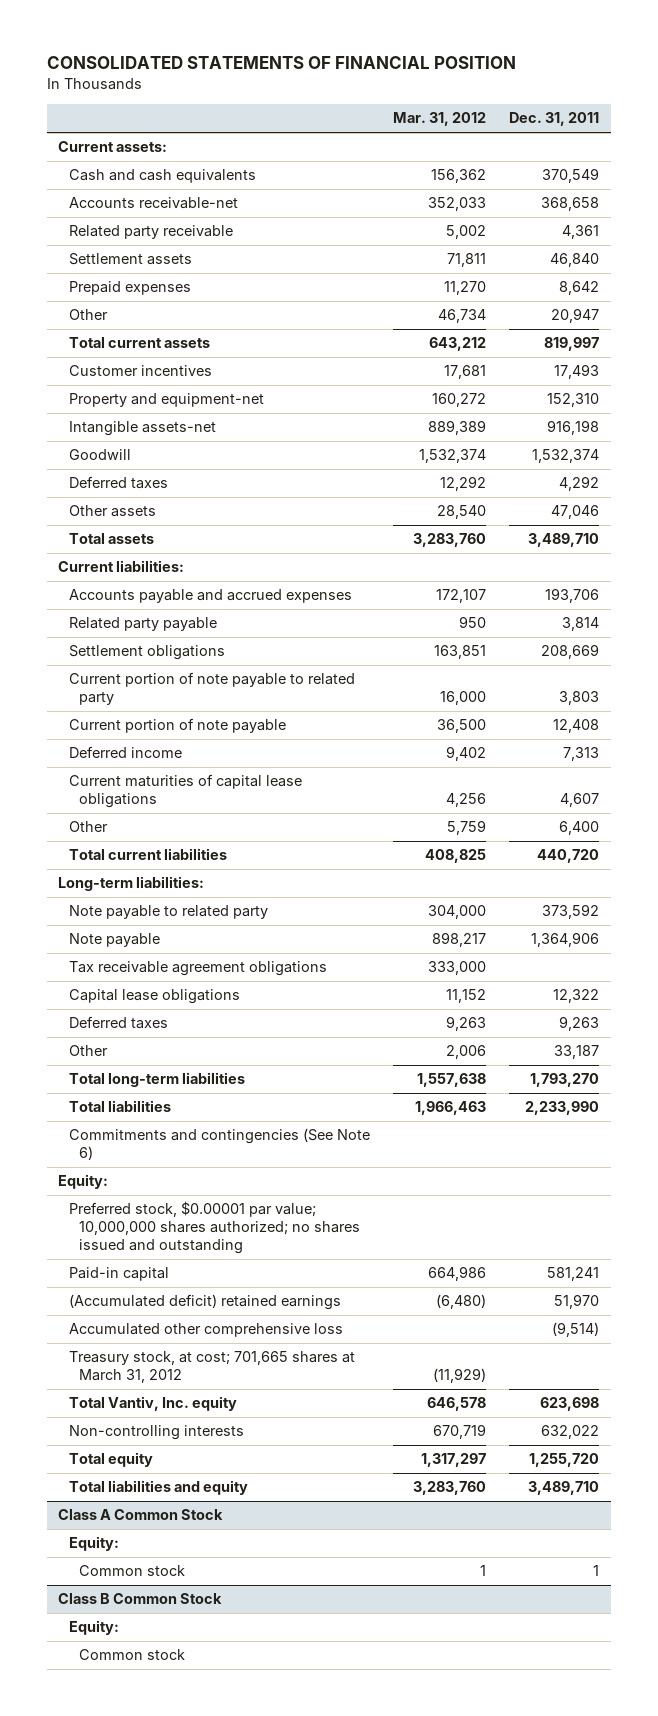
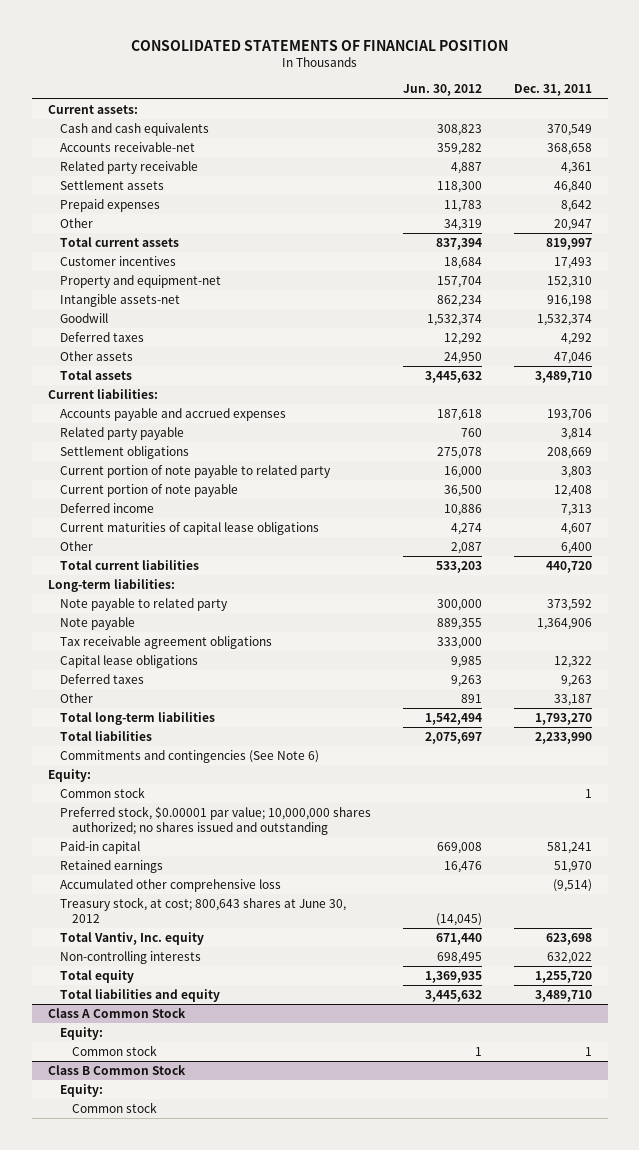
- | Mar. 31, 2012 | Dec. 31, 2011
+ | Jun. 30, 2012 | Dec. 31, 2011
+ Common stock | | 1
- (Accumulated deficit) retained earnings | (6,480) | 51,970
+ Retained earnings | 16,476 | 51,970
- Treasury stock, at cost; 701,665 shares at March 31, 2012 | (11,929) |
+ Treasury stock, at cost; 800,643 shares at June 30, 2012 | (14,045) |

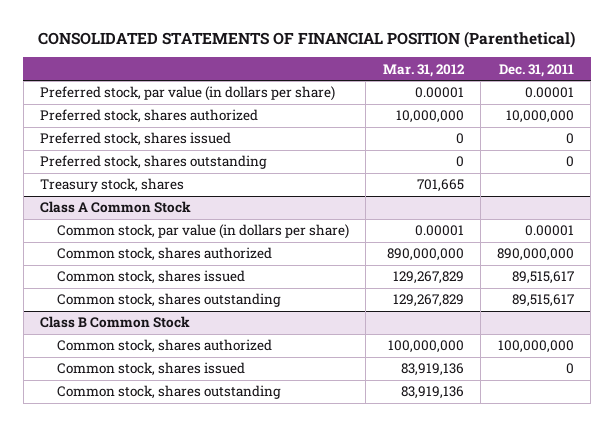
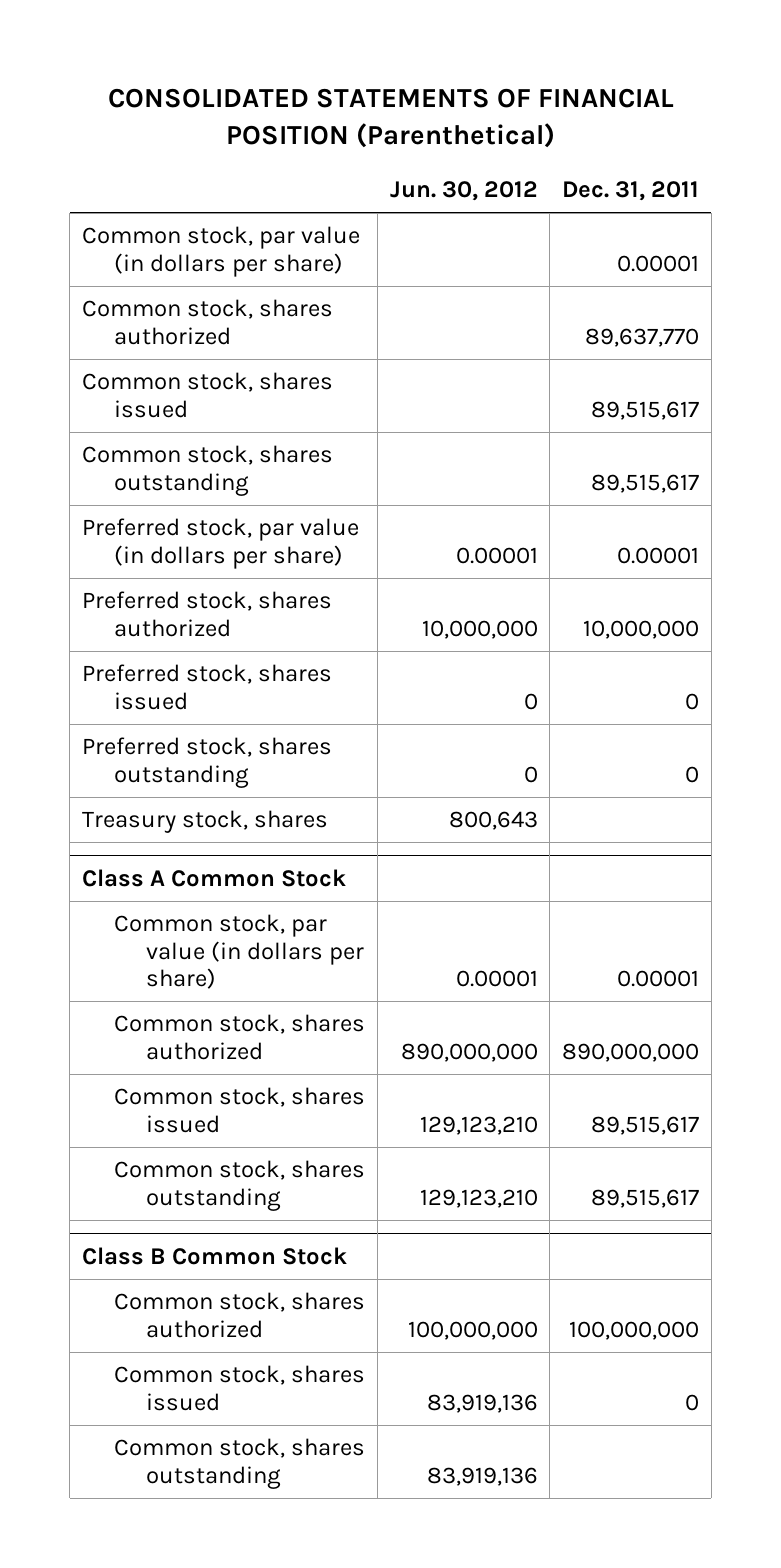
- | Mar. 31, 2012 | Dec. 31, 2011
+ | Jun. 30, 2012 | Dec. 31, 2011
+ Common stock, par value (in dollars per share) | | 0.00001
+ Common stock, shares authorized | | 89,637,770
+ Common stock, shares issued | | 89,515,617
+ Common stock, shares outstanding | | 89,515,617

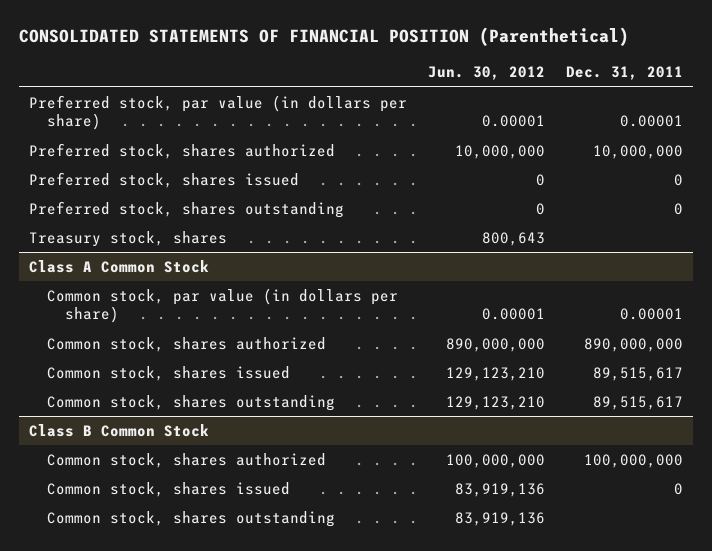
- Common stock, par value (in dollars per share) | | 0.00001
- Common stock, shares authorized | | 89,637,770
- Common stock, shares issued | | 89,515,617
- Common stock, shares outstanding | | 89,515,617

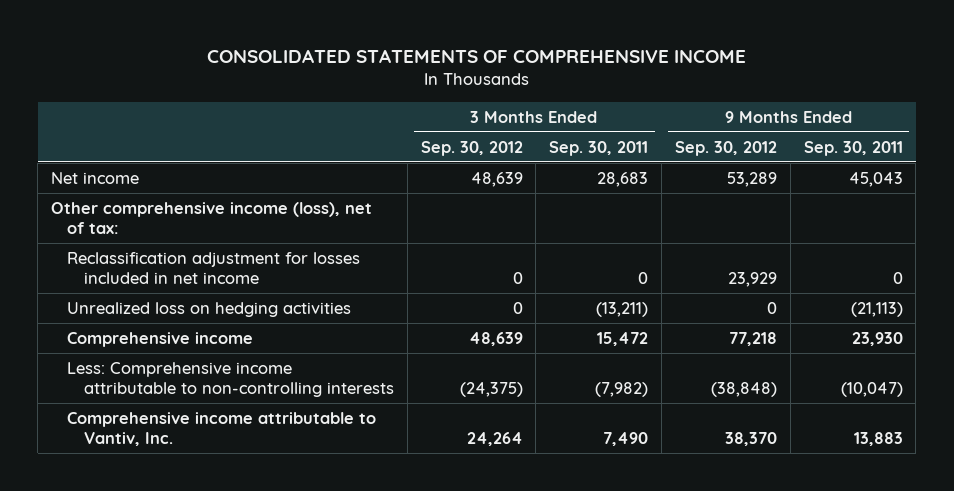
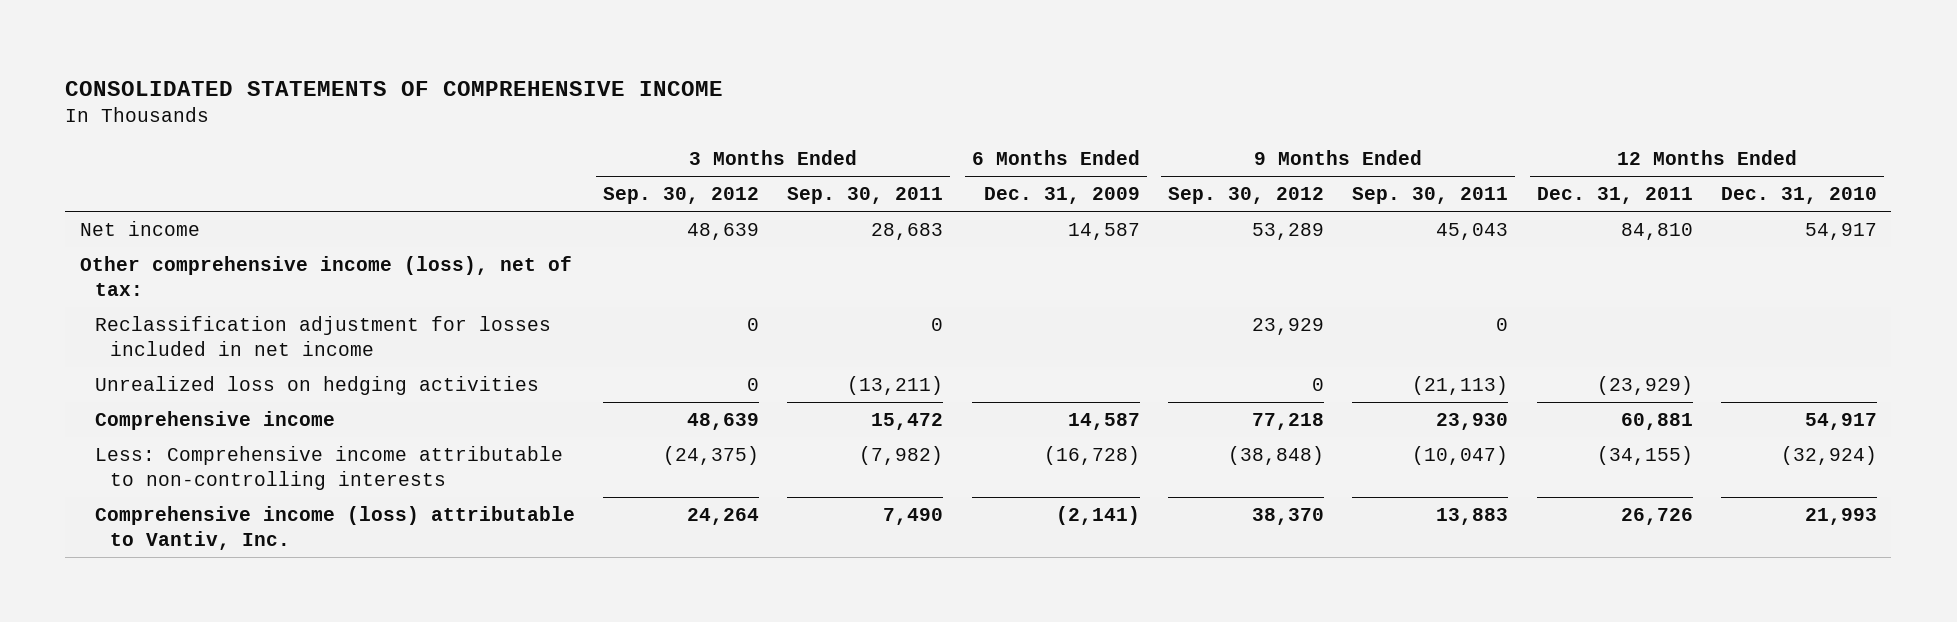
- | 3 Months Ended Sep. 30, 2012 | 3 Months Ended Sep. 30, 2011 | 9 Months Ended Sep. 30, 2012 | 9 Months Ended Sep. 30, 2011
+ | 3 Months Ended Sep. 30, 2012 | 3 Months Ended Sep. 30, 2011 | 6 Months Ended Dec. 31, 2009 | 9 Months Ended Sep. 30, 2012 | 9 Months Ended Sep. 30, 2011 | 12 Months Ended Dec. 31, 2011 | 12 Months Ended Dec. 31, 2010
- Comprehensive income attributable to Vantiv, Inc. | 24,264 | 7,490 | 38,370 | 13,883
+ Comprehensive income (loss) attributable to Vantiv, Inc. | 24,264 | 7,490 | (2,141) | 38,370 | 13,883 | 26,726 | 21,993

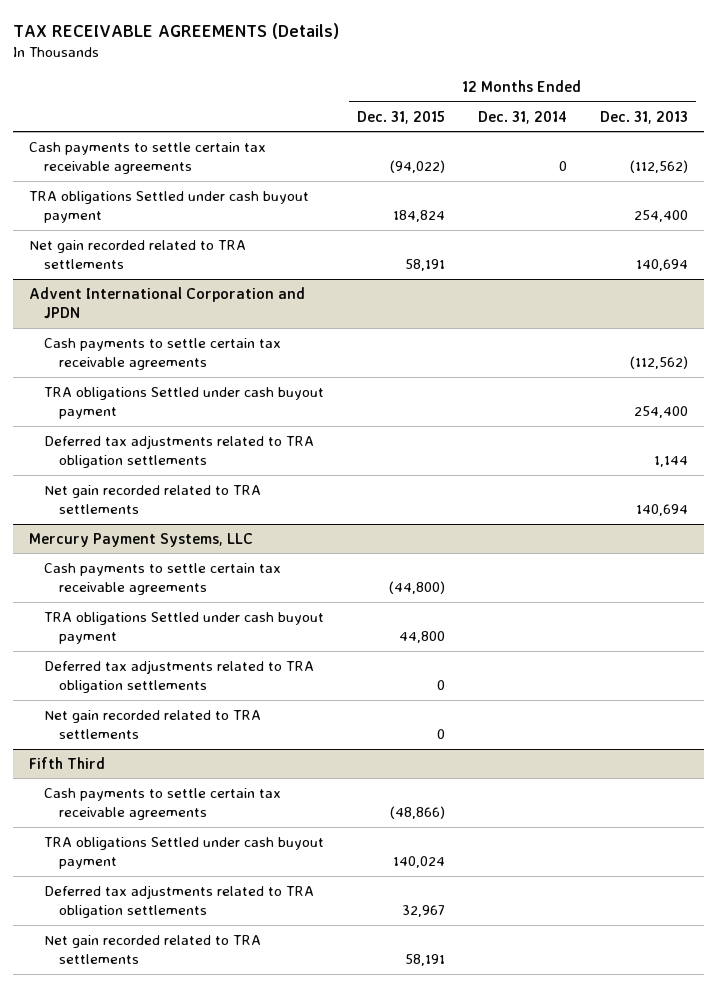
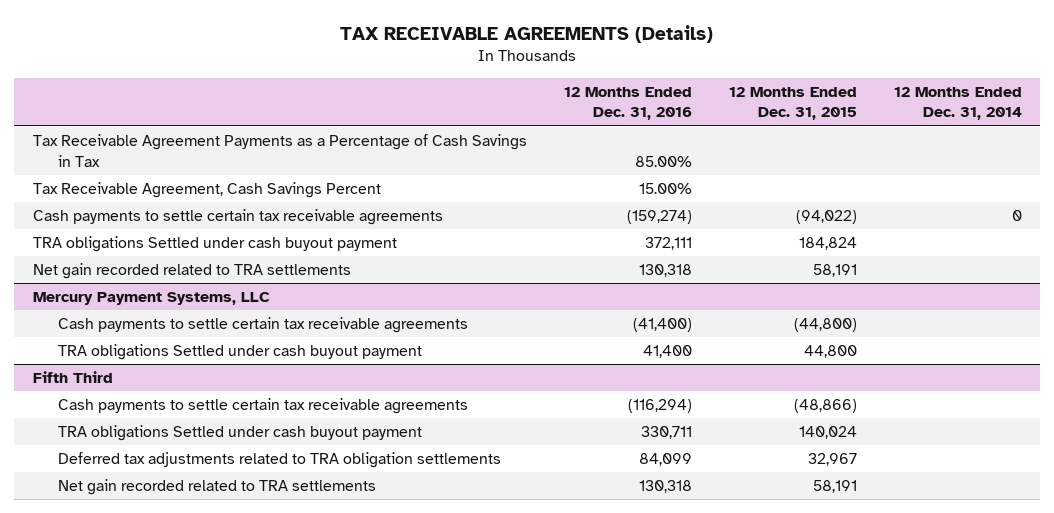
- | 12 Months Ended Dec. 31, 2015 | 12 Months Ended Dec. 31, 2014 | 12 Months Ended Dec. 31, 2013
+ | 12 Months Ended Dec. 31, 2016 | 12 Months Ended Dec. 31, 2015 | 12 Months Ended Dec. 31, 2014
+ Tax Receivable Agreement Payments as a Percentage of Cash Savings in Tax | 85.00% | |
+ Tax Receivable Agreement, Cash Savings Percent | 15.00% | |
- Advent International Corporation and JPDN
- Cash payments to settle certain tax receivable agreements | | | (112,562)
- TRA obligations Settled under cash buyout payment | | | 254,400
- Deferred tax adjustments related to TRA obligation settlements | | | 1,144
- Net gain recorded related to TRA settlements | | | 140,694
@ Mercury Payment Systems, LLC
- Deferred tax adjustments related to TRA obligation settlements | 0 | |
- Net gain recorded related to TRA settlements | 0 | |

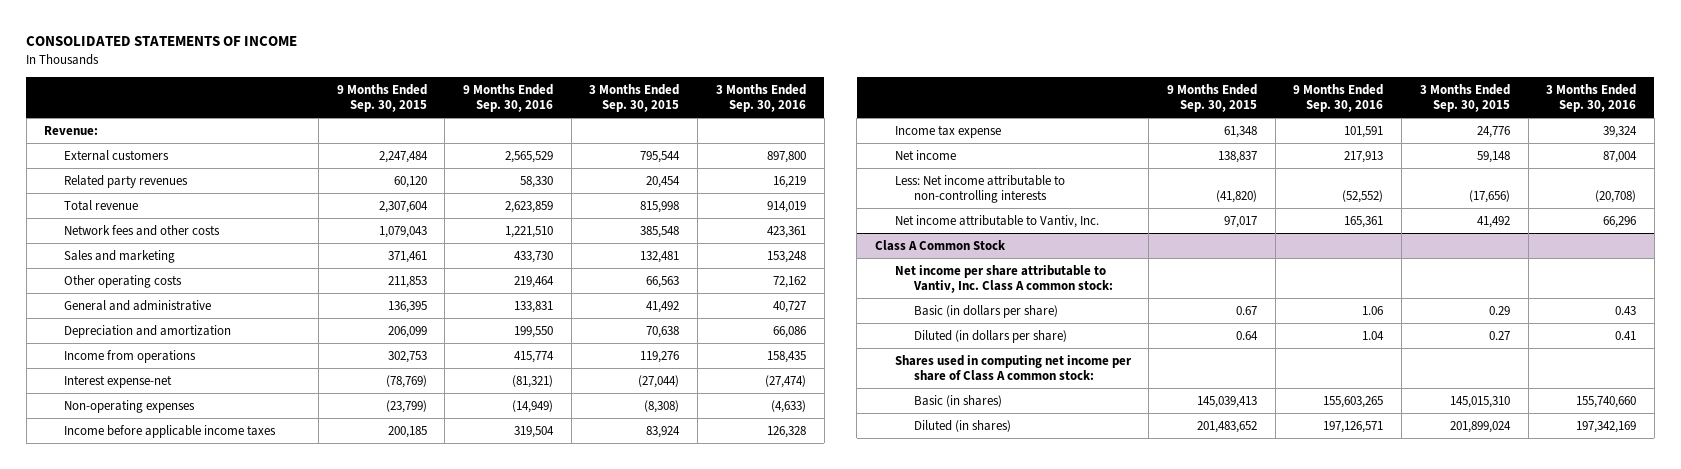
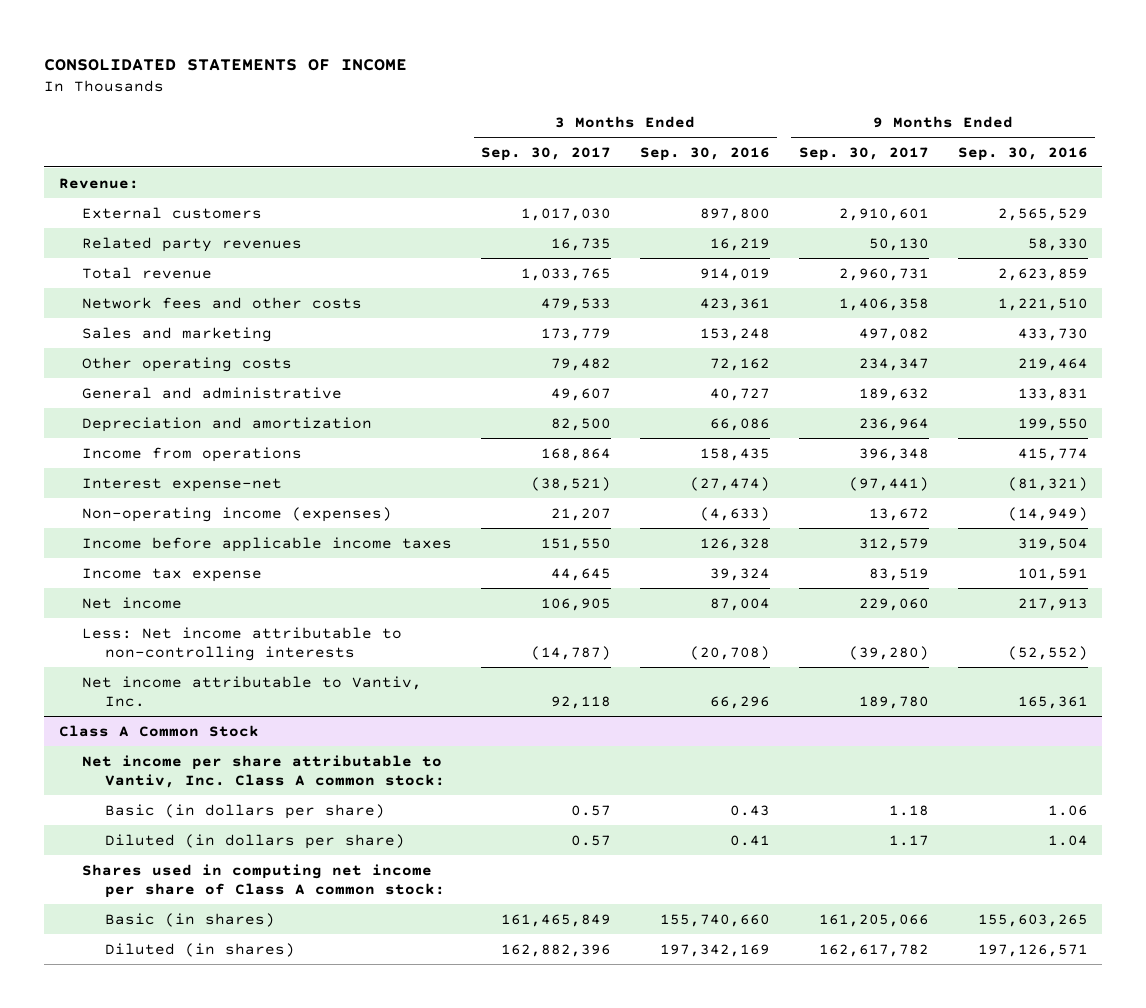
- | 9 Months Ended Sep. 30, 2015 | 9 Months Ended Sep. 30, 2016 | 3 Months Ended Sep. 30, 2015 | 3 Months Ended Sep. 30, 2016
+ | 3 Months Ended Sep. 30, 2017 | 3 Months Ended Sep. 30, 2016 | 9 Months Ended Sep. 30, 2017 | 9 Months Ended Sep. 30, 2016
- Non-operating expenses | (23,799) | (14,949) | (8,308) | (4,633)
+ Non-operating income (expenses) | 21,207 | (4,633) | 13,672 | (14,949)

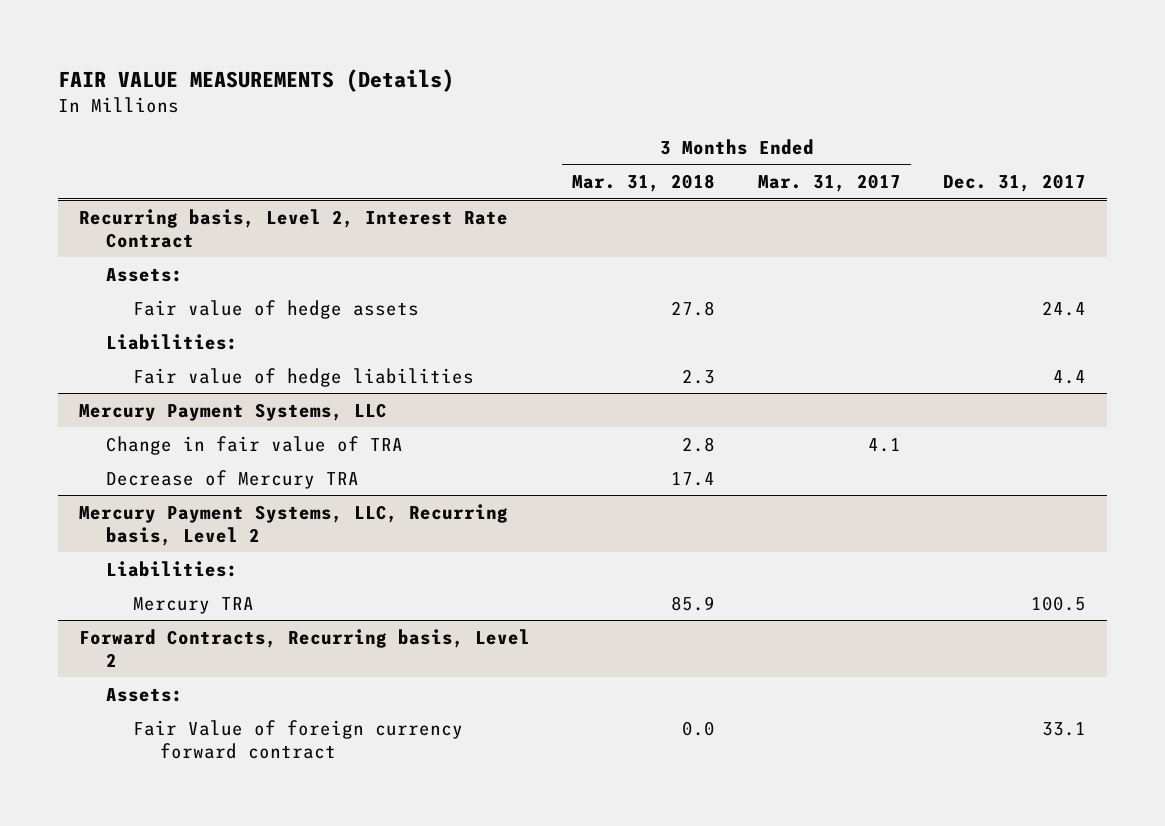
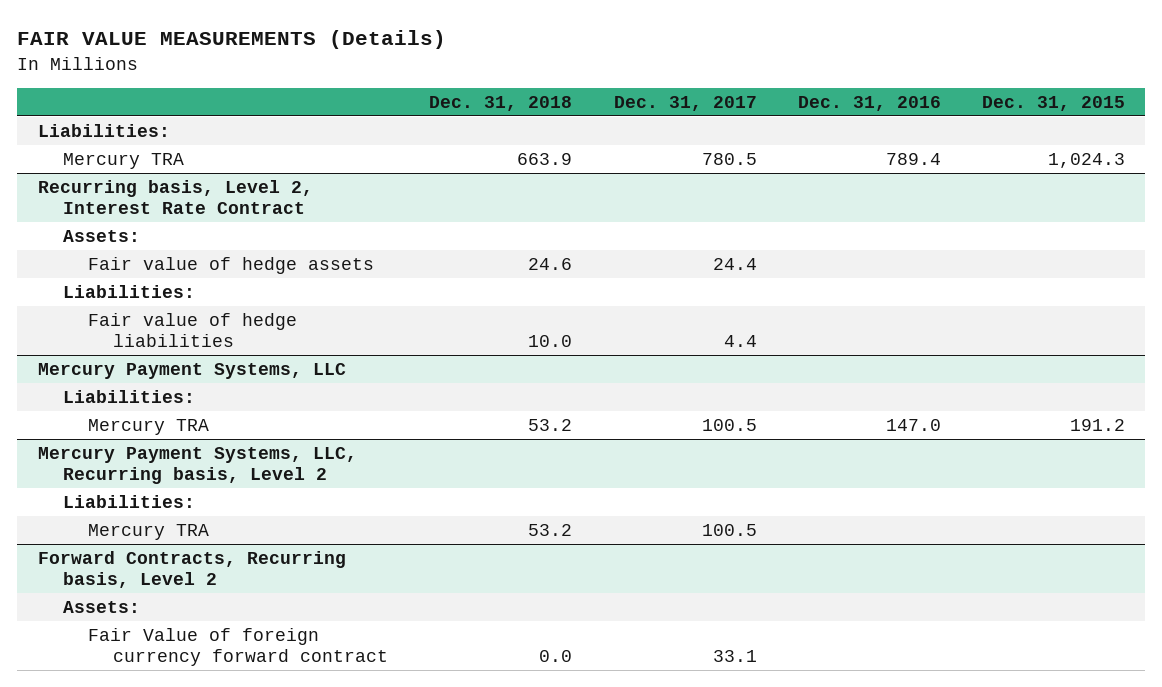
- | 3 Months Ended Mar. 31, 2018 | 3 Months Ended Mar. 31, 2017 | Dec. 31, 2017
+ | Dec. 31, 2018 | Dec. 31, 2017 | Dec. 31, 2016 | Dec. 31, 2015
+ Liabilities:
+ Mercury TRA | 663.9 | 780.5 | 789.4 | 1,024.3
@ Mercury Payment Systems, LLC
- Change in fair value of TRA | 2.8 | 4.1 |
- Decrease of Mercury TRA | 17.4 | |
+ Liabilities:
+ Mercury TRA | 53.2 | 100.5 | 147.0 | 191.2

